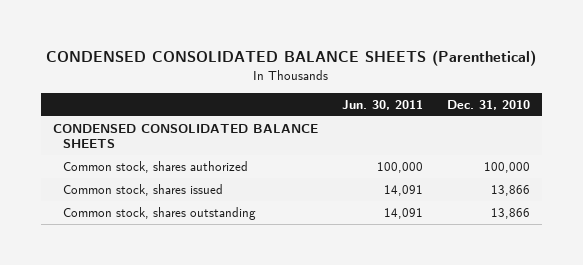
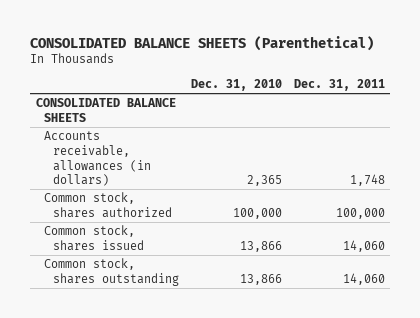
- CONDENSED CONSOLIDATED BALANCE SHEETS (Parenthetical)
+ CONSOLIDATED BALANCE SHEETS (Parenthetical)
- | Jun. 30, 2011 | Dec. 31, 2010
+ | Dec. 31, 2010 | Dec. 31, 2011
- CONDENSED CONSOLIDATED BALANCE SHEETS
+ CONSOLIDATED BALANCE SHEETS
+ Accounts receivable, allowances (in dollars) | 2,365 | 1,748

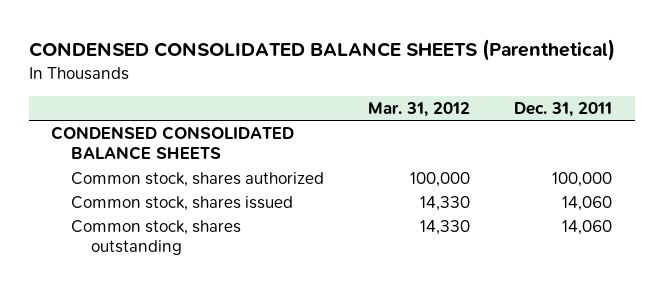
- CONSOLIDATED BALANCE SHEETS (Parenthetical)
+ CONDENSED CONSOLIDATED BALANCE SHEETS (Parenthetical)
- | Dec. 31, 2010 | Dec. 31, 2011
+ | Mar. 31, 2012 | Dec. 31, 2011
- CONSOLIDATED BALANCE SHEETS
- Accounts receivable, allowances (in dollars) | 2,365 | 1,748
+ CONDENSED CONSOLIDATED BALANCE SHEETS

